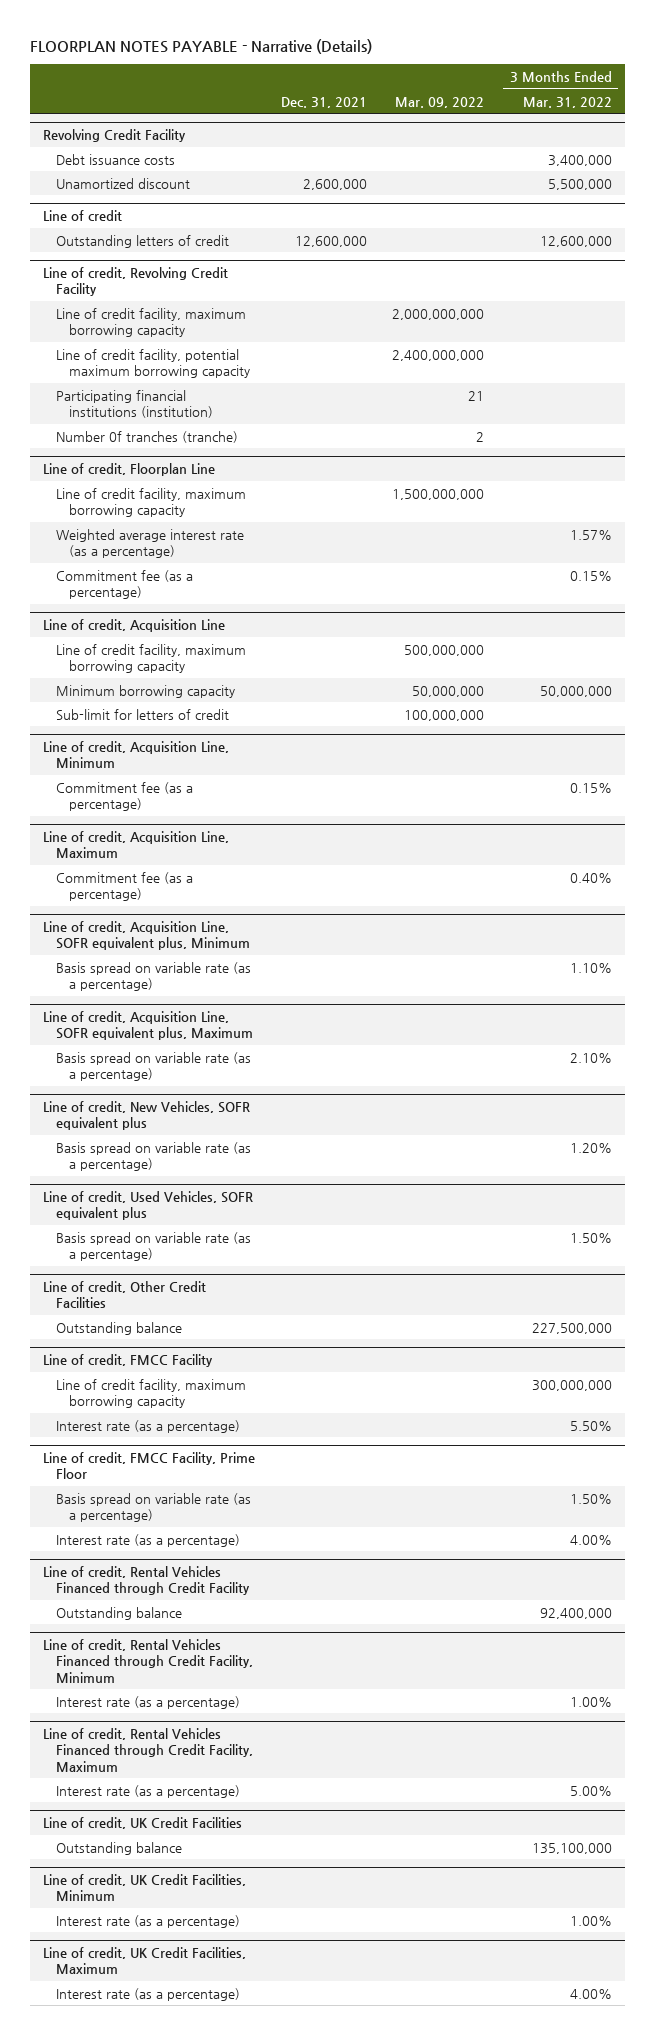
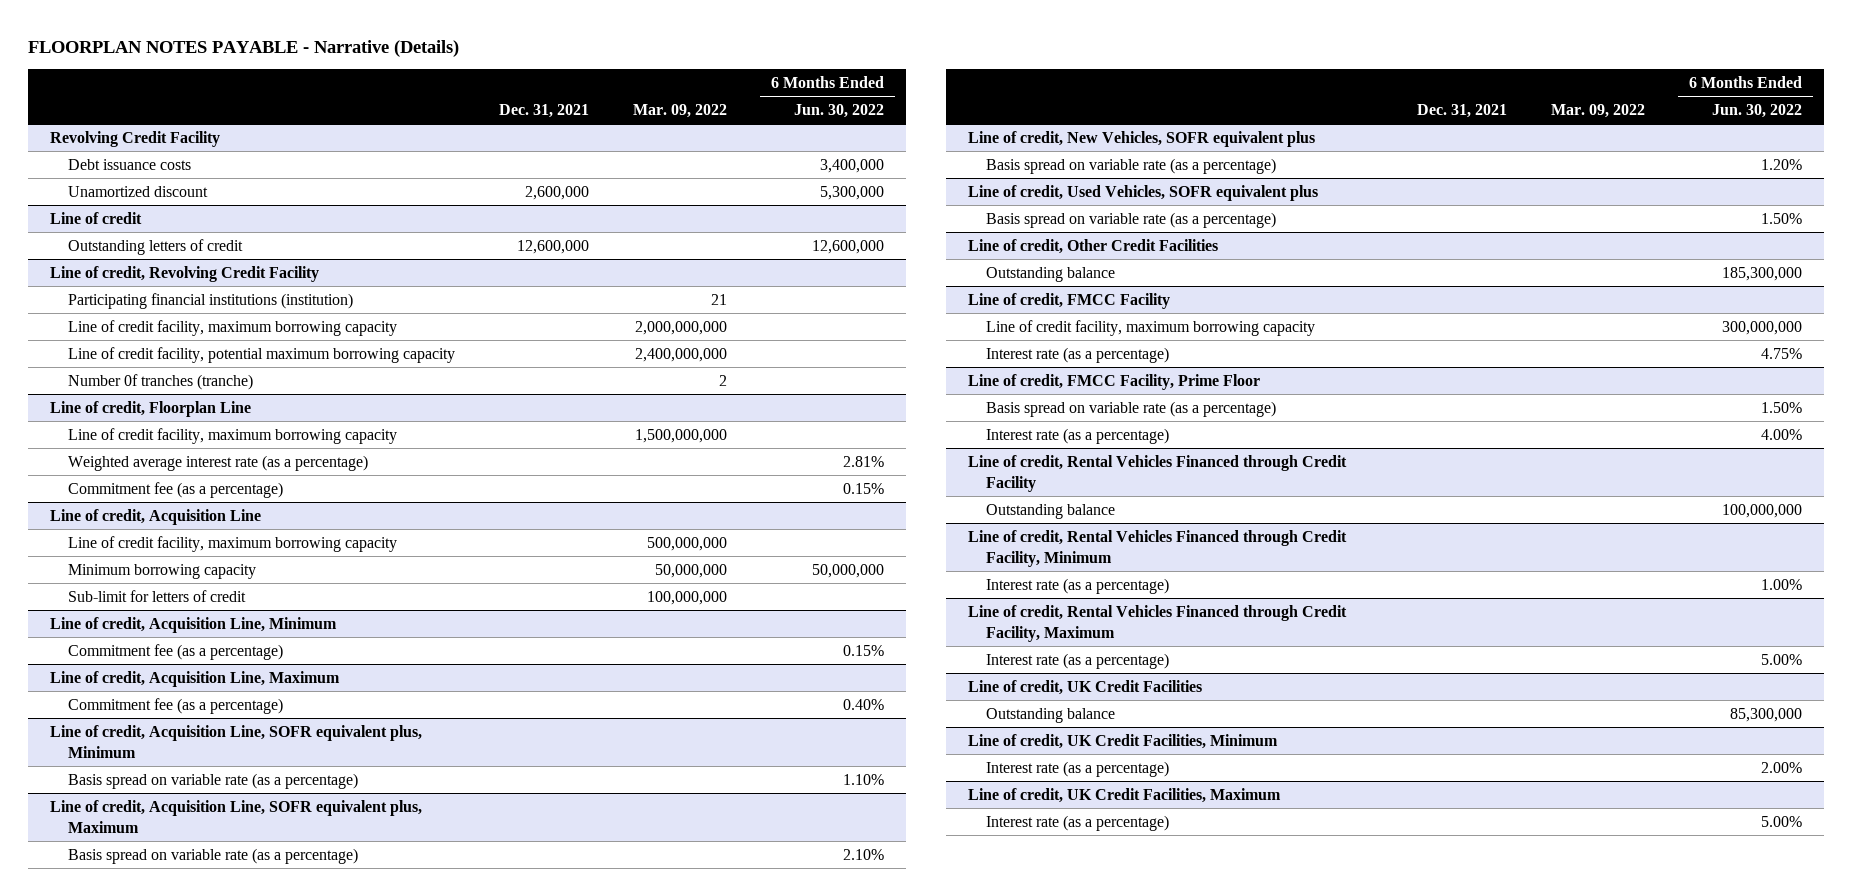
- | Dec. 31, 2021 | Mar. 09, 2022 | 3 Months Ended Mar. 31, 2022
+ | Dec. 31, 2021 | Mar. 09, 2022 | 6 Months Ended Jun. 30, 2022
@ Line of credit, Revolving Credit Facility
moved up: Participating financial institutions (institution) | | 21 |

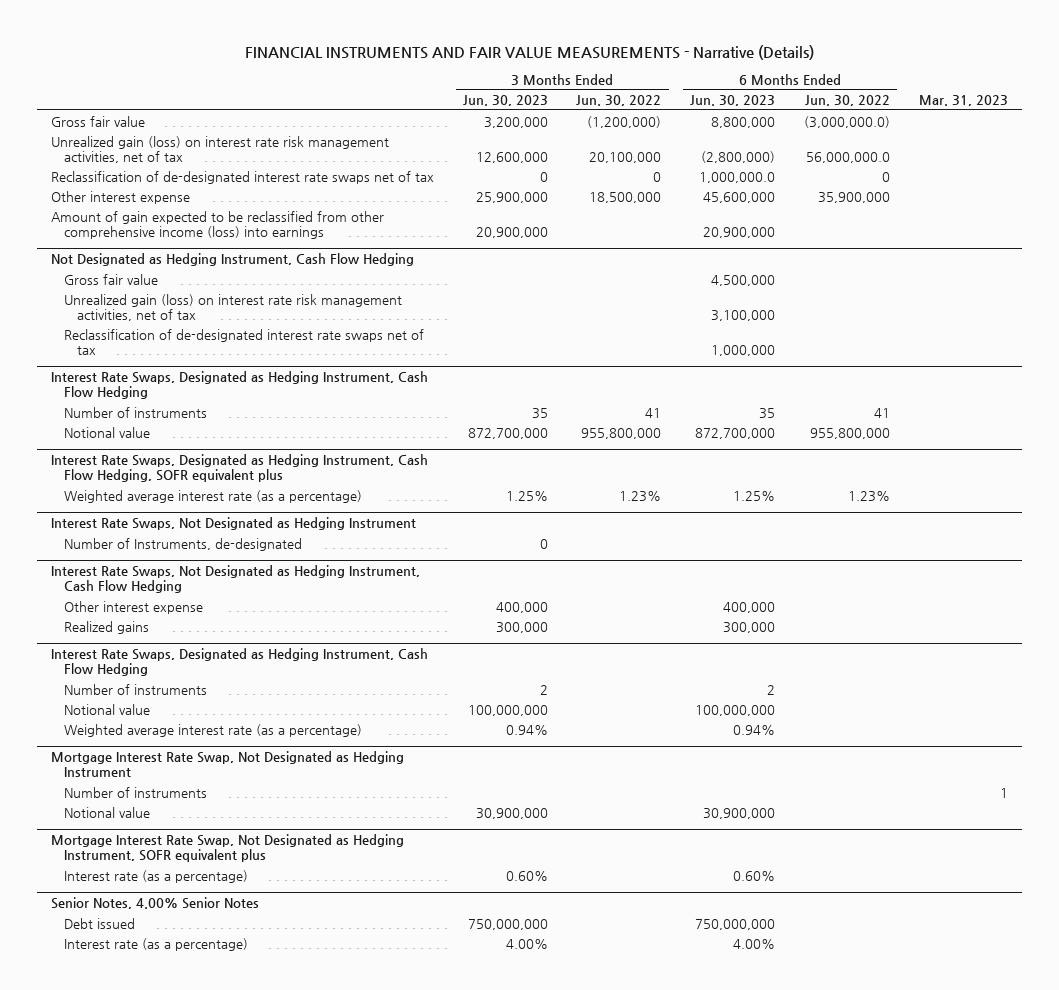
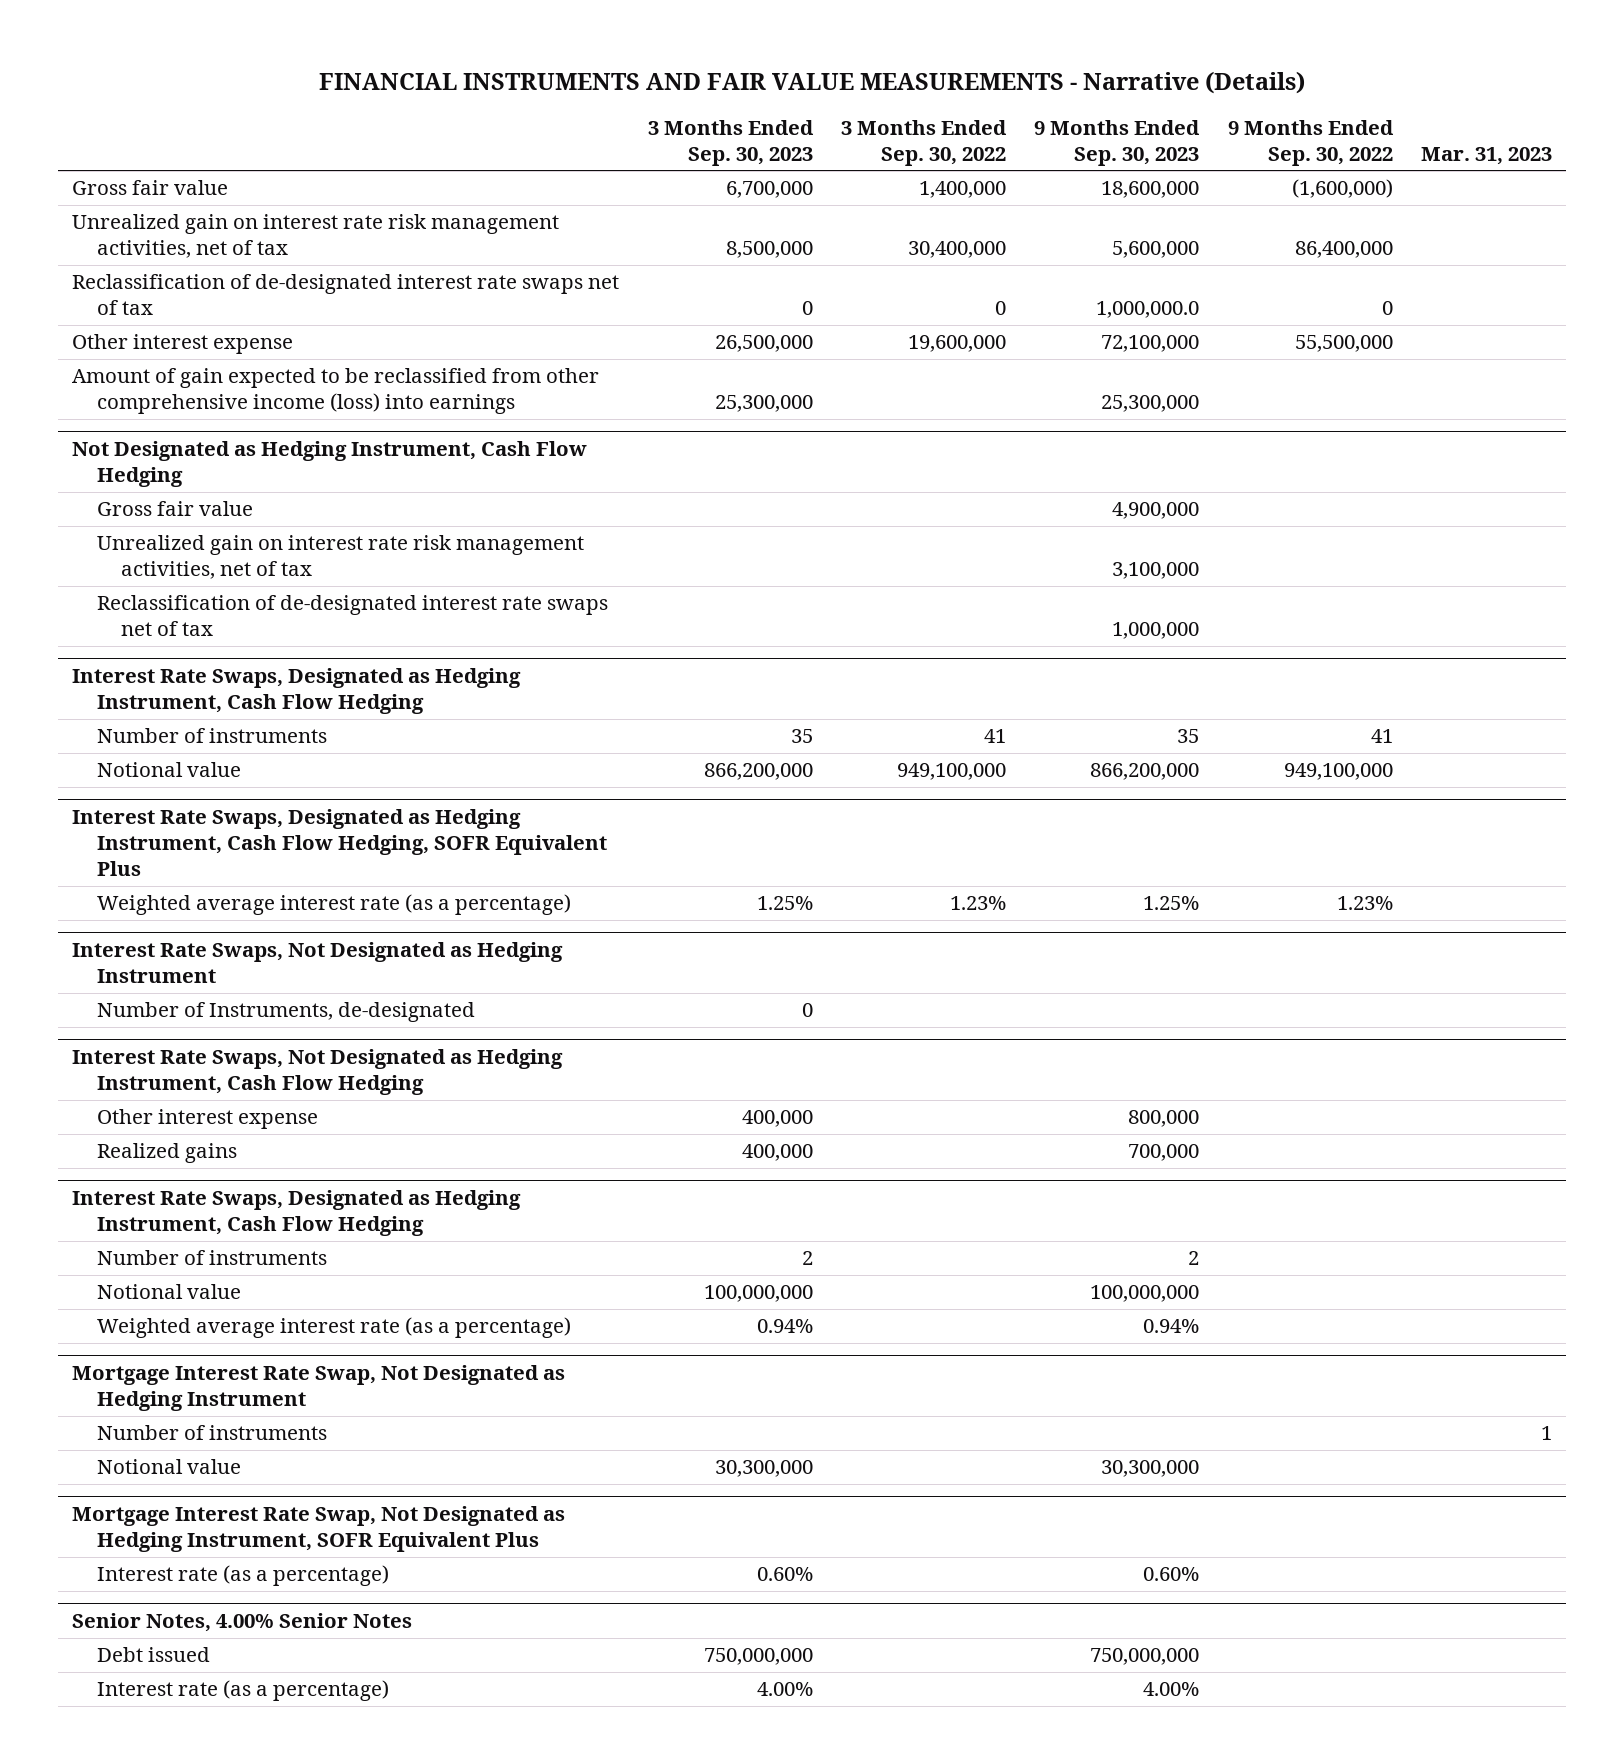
- | 3 Months Ended Jun. 30, 2023 | 3 Months Ended Jun. 30, 2022 | 6 Months Ended Jun. 30, 2023 | 6 Months Ended Jun. 30, 2022 | Mar. 31, 2023
+ | 3 Months Ended Sep. 30, 2023 | 3 Months Ended Sep. 30, 2022 | 9 Months Ended Sep. 30, 2023 | 9 Months Ended Sep. 30, 2022 | Mar. 31, 2023
- Unrealized gain (loss) on interest rate risk management activities, net of tax | 12,600,000 | 20,100,000 | (2,800,000) | 56,000,000.0 |
+ Unrealized gain on interest rate risk management activities, net of tax | 8,500,000 | 30,400,000 | 5,600,000 | 86,400,000 |
@ Not Designated as Hedging Instrument, Cash Flow Hedging
- Unrealized gain (loss) on interest rate risk management activities, net of tax | | | 3,100,000 | |
+ Unrealized gain on interest rate risk management activities, net of tax | | | 3,100,000 | |
- Interest Rate Swaps, Designated as Hedging Instrument, Cash Flow Hedging, SOFR equivalent plus
+ Interest Rate Swaps, Designated as Hedging Instrument, Cash Flow Hedging, SOFR Equivalent Plus
- Mortgage Interest Rate Swap, Not Designated as Hedging Instrument, SOFR equivalent plus
+ Mortgage Interest Rate Swap, Not Designated as Hedging Instrument, SOFR Equivalent Plus

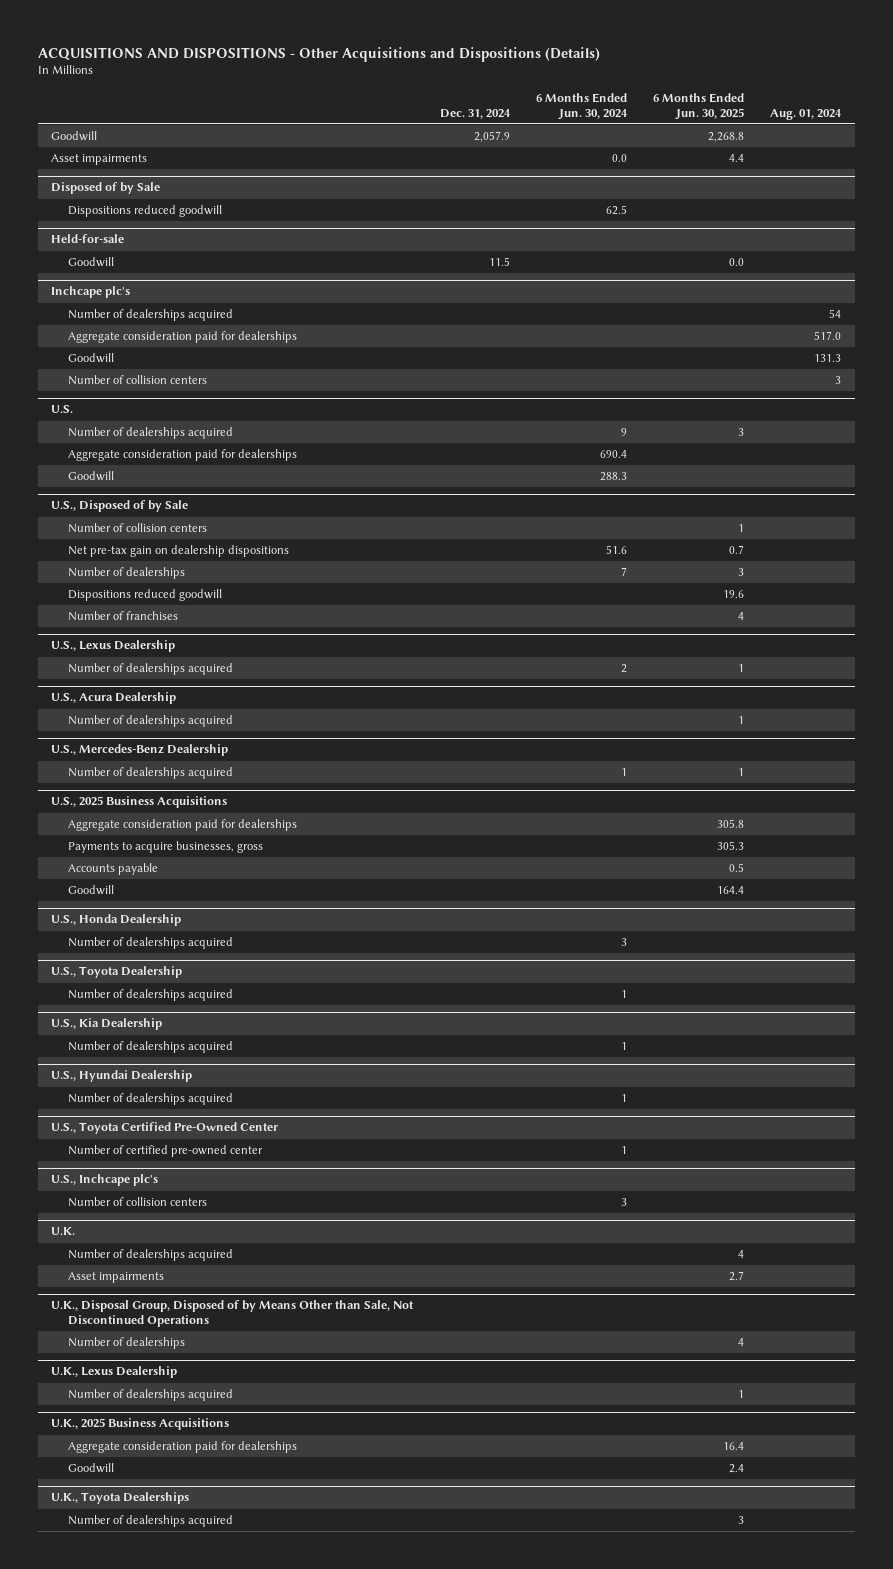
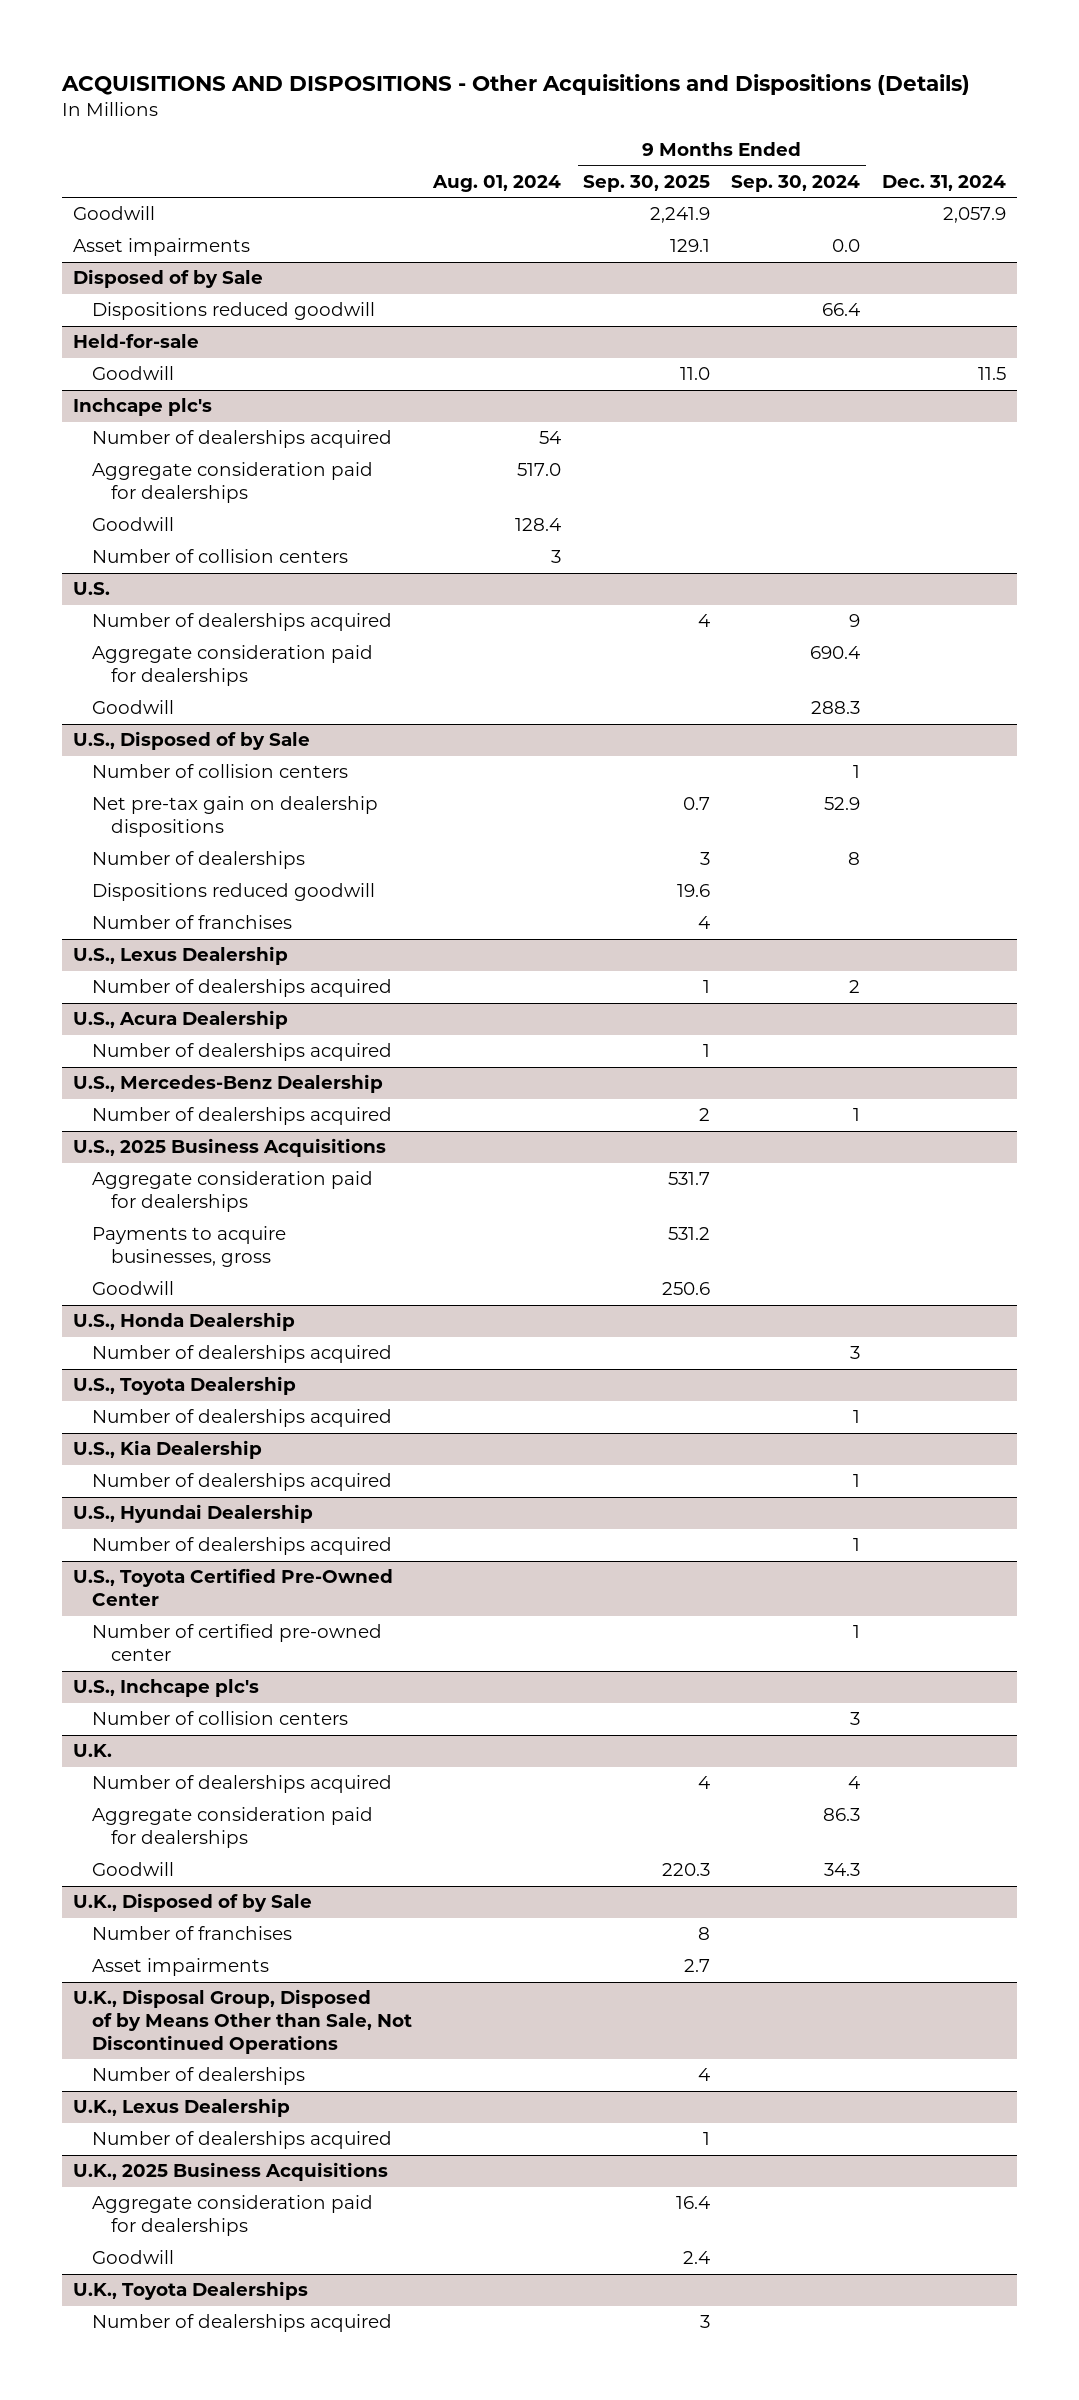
- | Dec. 31, 2024 | 6 Months Ended Jun. 30, 2024 | 6 Months Ended Jun. 30, 2025 | Aug. 01, 2024
+ | Aug. 01, 2024 | 9 Months Ended Sep. 30, 2025 | 9 Months Ended Sep. 30, 2024 | Dec. 31, 2024
@ Inchcape plc's
- Goodwill | | | | 131.3
+ Goodwill | 128.4 | | |
@ U.S., 2025 Business Acquisitions
- Accounts payable | | | 0.5 |
@ U.K.
- Asset impairments | | | 2.7 |
+ Aggregate consideration paid for dealerships | | | 86.3 |
+ Goodwill | | 220.3 | 34.3 |
+ U.K., Disposed of by Sale
+ Number of franchises | | 8 | |
+ Asset impairments | | 2.7 | |

